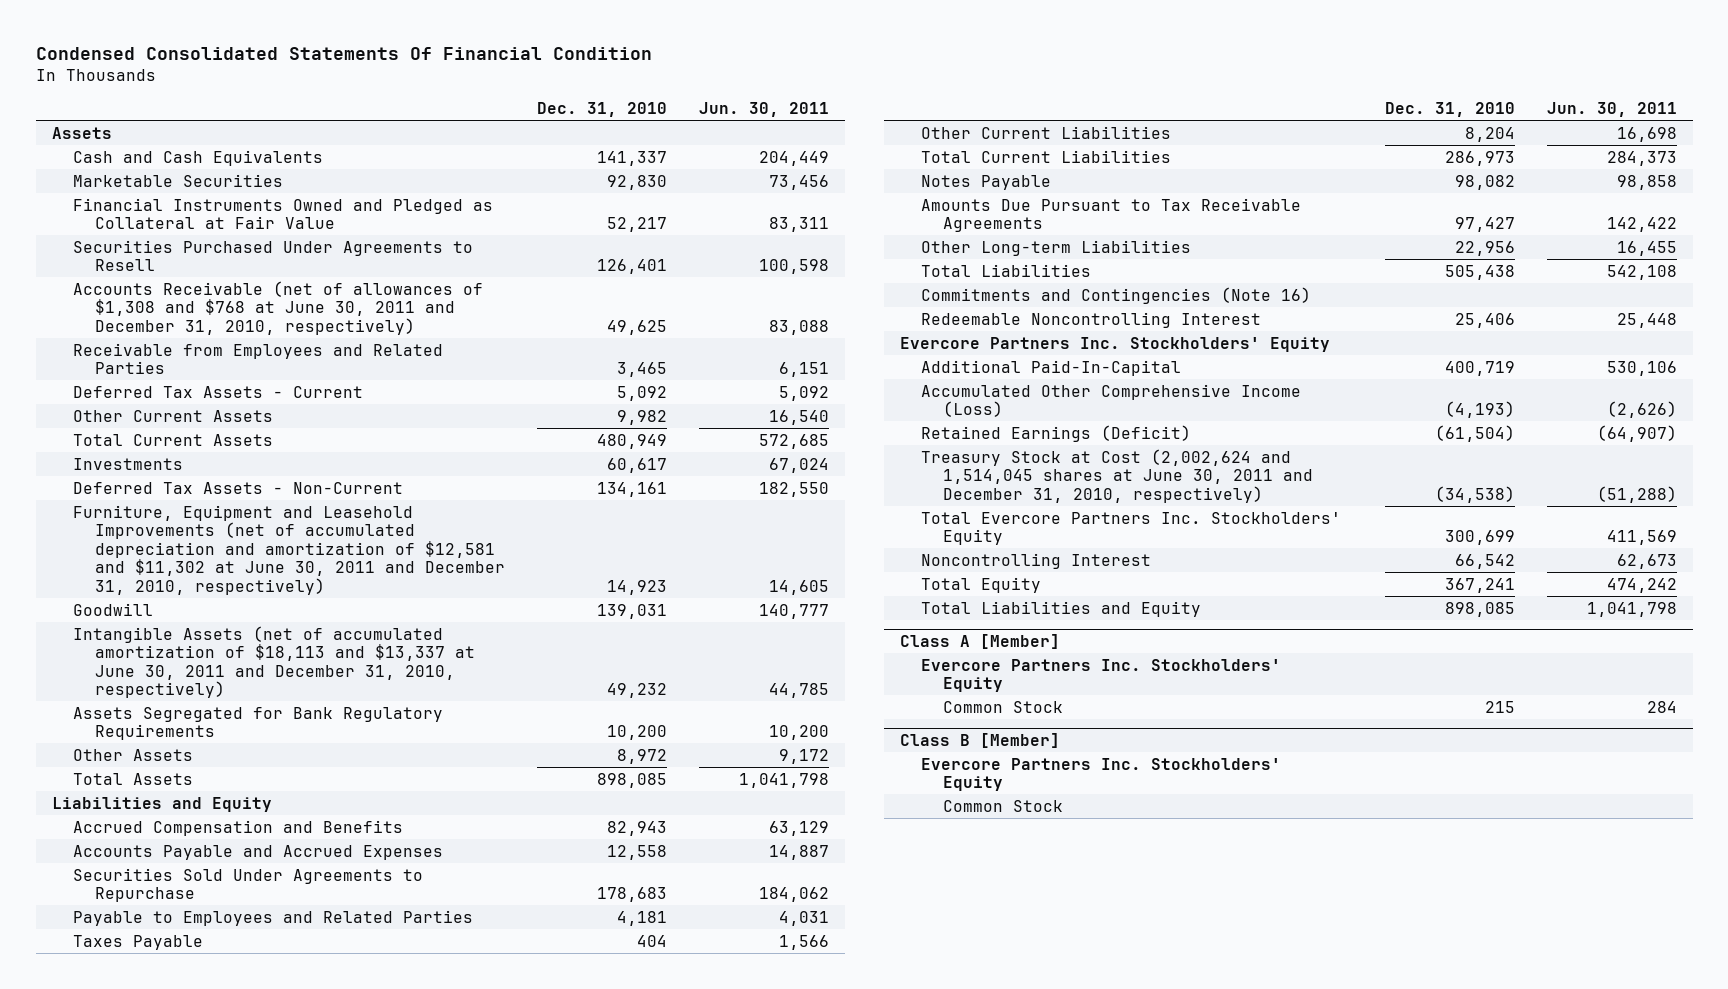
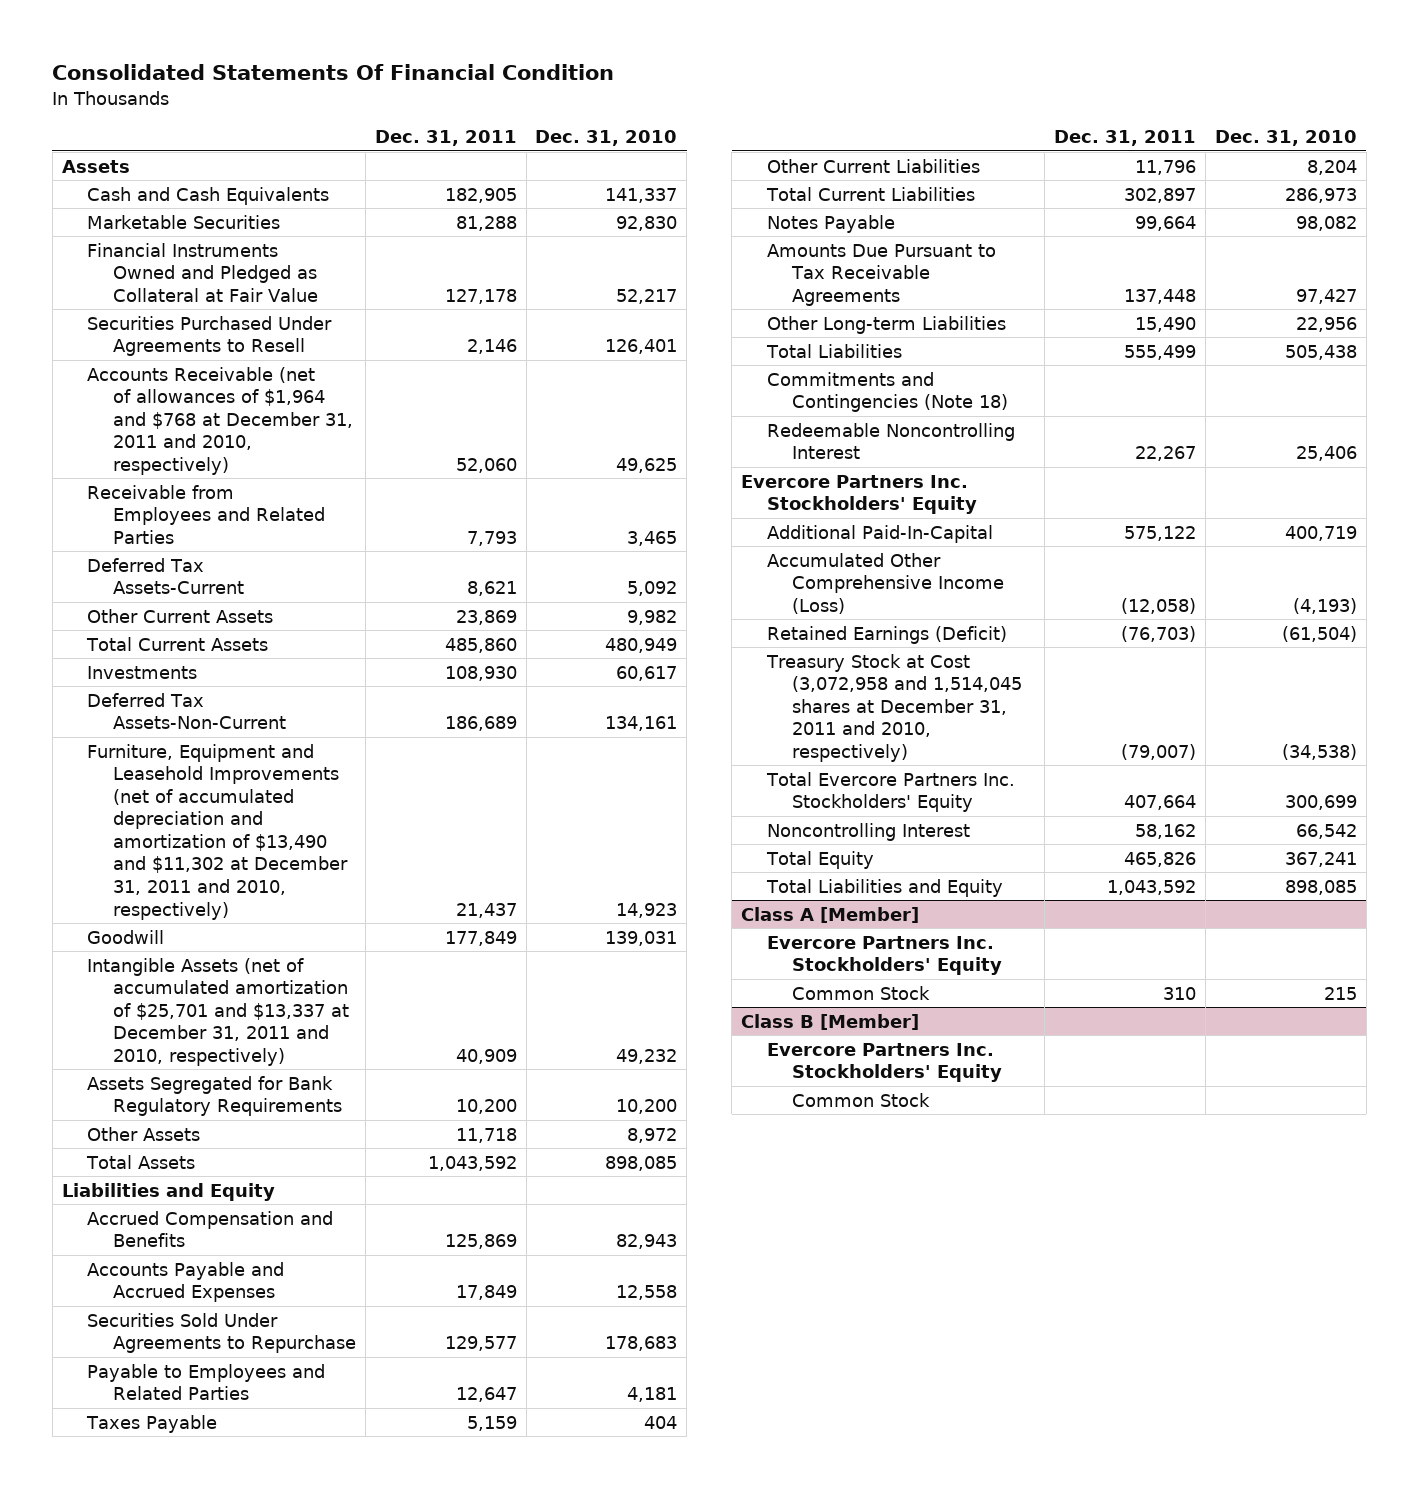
- Condensed Consolidated Statements Of Financial Condition
+ Consolidated Statements Of Financial Condition
- | Dec. 31, 2010 | Jun. 30, 2011
+ | Dec. 31, 2011 | Dec. 31, 2010
- Accounts Receivable (net of allowances of $1,308 and $768 at June 30, 2011 and December 31, 2010, respectively) | 49,625 | 83,088
+ Accounts Receivable (net of allowances of $1,964 and $768 at December 31, 2011 and 2010, respectively) | 52,060 | 49,625
- Deferred Tax Assets - Current | 5,092 | 5,092
+ Deferred Tax Assets-Current | 8,621 | 5,092
- Deferred Tax Assets - Non-Current | 134,161 | 182,550
- Furniture, Equipment and Leasehold Improvements (net of accumulated depreciation and amortization of $12,581 and $11,302 at June 30, 2011 and December 31, 2010, respectively) | 14,923 | 14,605
+ Deferred Tax Assets-Non-Current | 186,689 | 134,161
+ Furniture, Equipment and Leasehold Improvements (net of accumulated depreciation and amortization of $13,490 and $11,302 at December 31, 2011 and 2010, respectively) | 21,437 | 14,923
- Intangible Assets (net of accumulated amortization of $18,113 and $13,337 at June 30, 2011 and December 31, 2010, respectively) | 49,232 | 44,785
+ Intangible Assets (net of accumulated amortization of $25,701 and $13,337 at December 31, 2011 and 2010, respectively) | 40,909 | 49,232
- Commitments and Contingencies (Note 16)
+ Commitments and Contingencies (Note 18)
- Treasury Stock at Cost (2,002,624 and 1,514,045 shares at June 30, 2011 and December 31, 2010, respectively) | (34,538) | (51,288)
+ Treasury Stock at Cost (3,072,958 and 1,514,045 shares at December 31, 2011 and 2010, respectively) | (79,007) | (34,538)

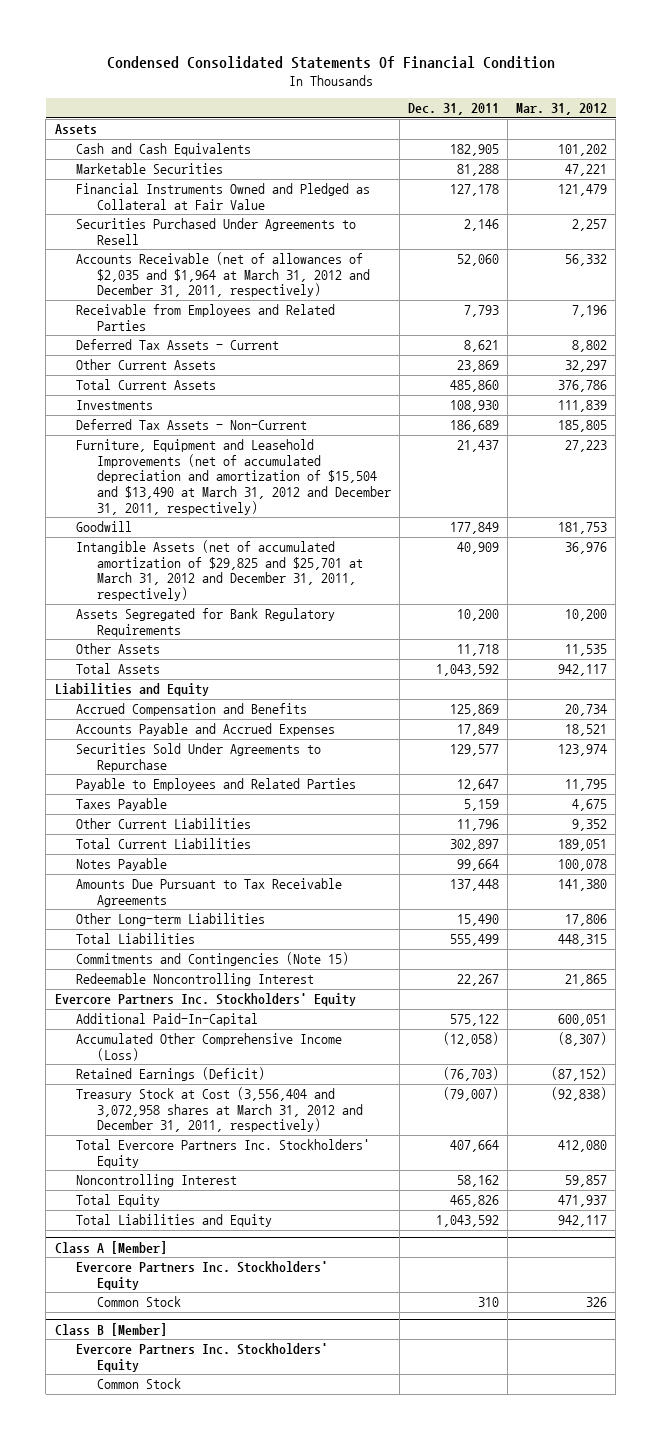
- Consolidated Statements Of Financial Condition
+ Condensed Consolidated Statements Of Financial Condition
- | Dec. 31, 2011 | Dec. 31, 2010
+ | Dec. 31, 2011 | Mar. 31, 2012
- Accounts Receivable (net of allowances of $1,964 and $768 at December 31, 2011 and 2010, respectively) | 52,060 | 49,625
+ Accounts Receivable (net of allowances of $2,035 and $1,964 at March 31, 2012 and December 31, 2011, respectively) | 52,060 | 56,332
- Deferred Tax Assets-Current | 8,621 | 5,092
+ Deferred Tax Assets - Current | 8,621 | 8,802
- Deferred Tax Assets-Non-Current | 186,689 | 134,161
- Furniture, Equipment and Leasehold Improvements (net of accumulated depreciation and amortization of $13,490 and $11,302 at December 31, 2011 and 2010, respectively) | 21,437 | 14,923
+ Deferred Tax Assets - Non-Current | 186,689 | 185,805
+ Furniture, Equipment and Leasehold Improvements (net of accumulated depreciation and amortization of $15,504 and $13,490 at March 31, 2012 and December 31, 2011, respectively) | 21,437 | 27,223
- Intangible Assets (net of accumulated amortization of $25,701 and $13,337 at December 31, 2011 and 2010, respectively) | 40,909 | 49,232
+ Intangible Assets (net of accumulated amortization of $29,825 and $25,701 at March 31, 2012 and December 31, 2011, respectively) | 40,909 | 36,976
- Commitments and Contingencies (Note 18)
+ Commitments and Contingencies (Note 15)
- Treasury Stock at Cost (3,072,958 and 1,514,045 shares at December 31, 2011 and 2010, respectively) | (79,007) | (34,538)
+ Treasury Stock at Cost (3,556,404 and 3,072,958 shares at March 31, 2012 and December 31, 2011, respectively) | (79,007) | (92,838)

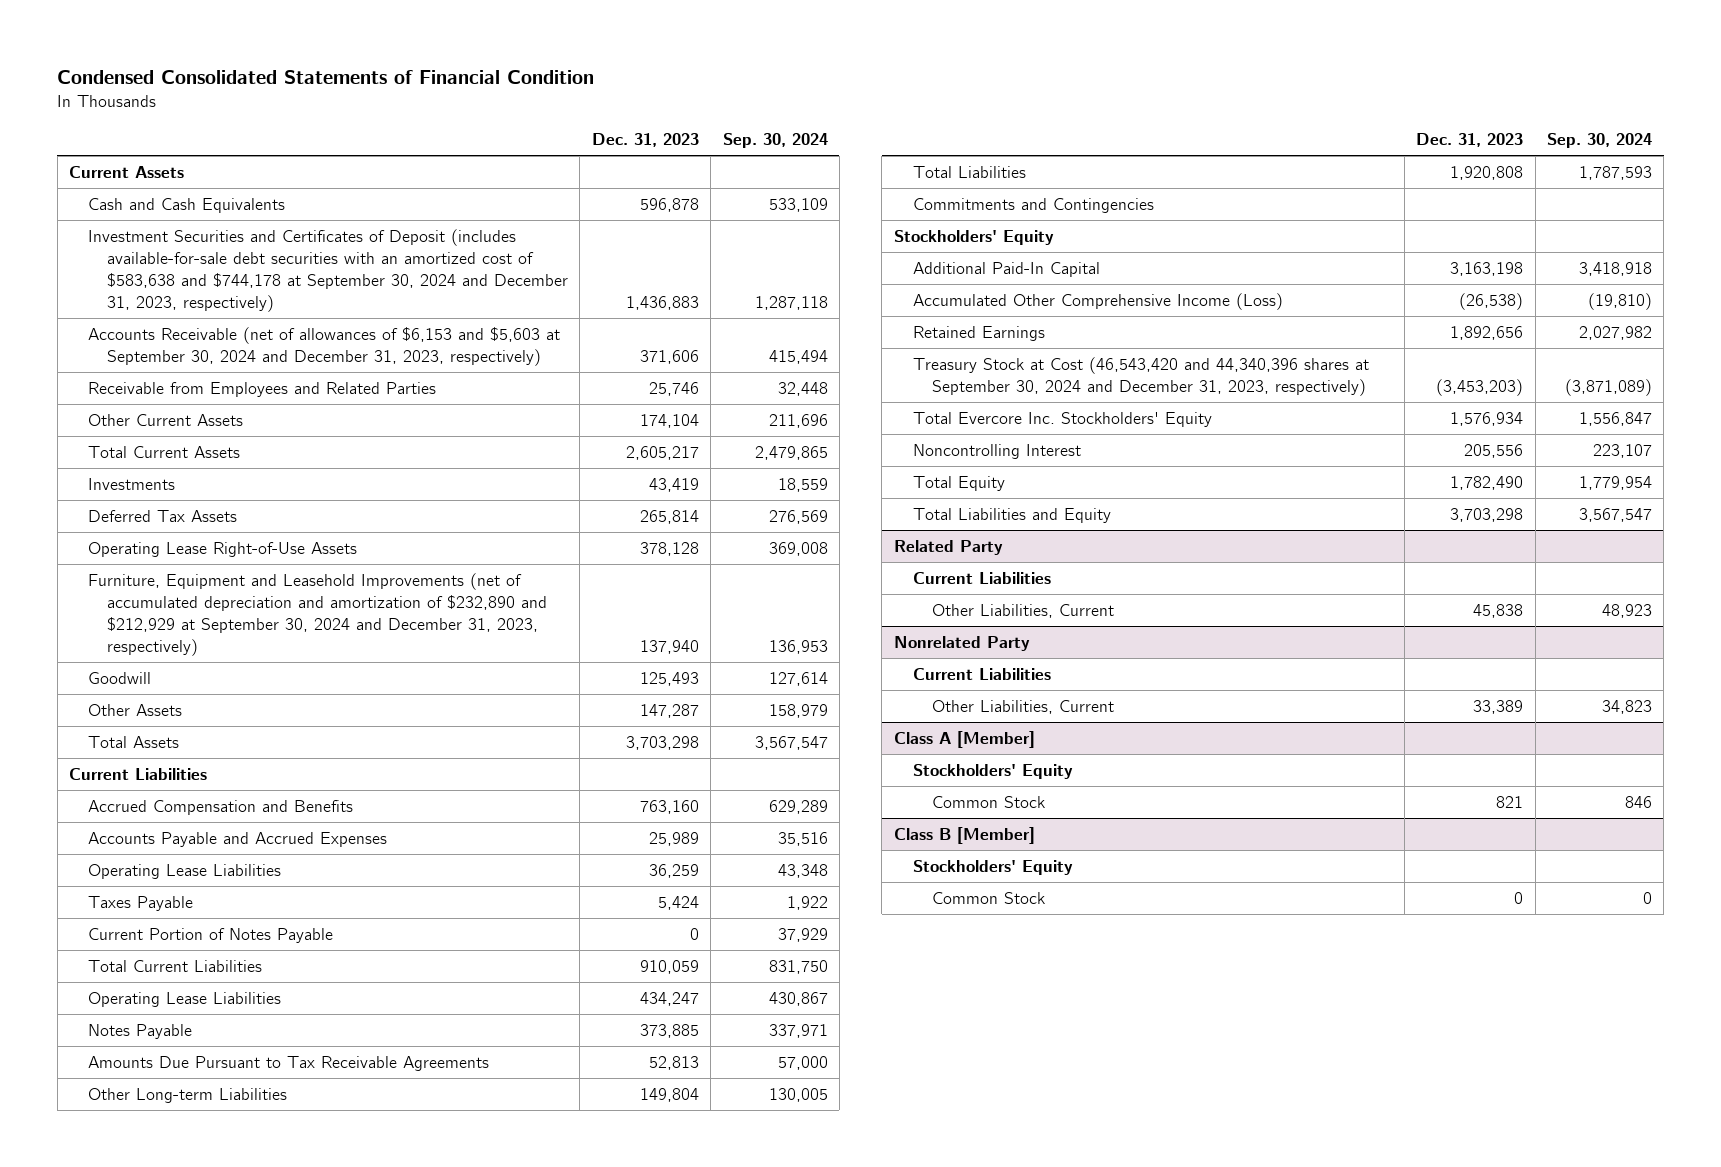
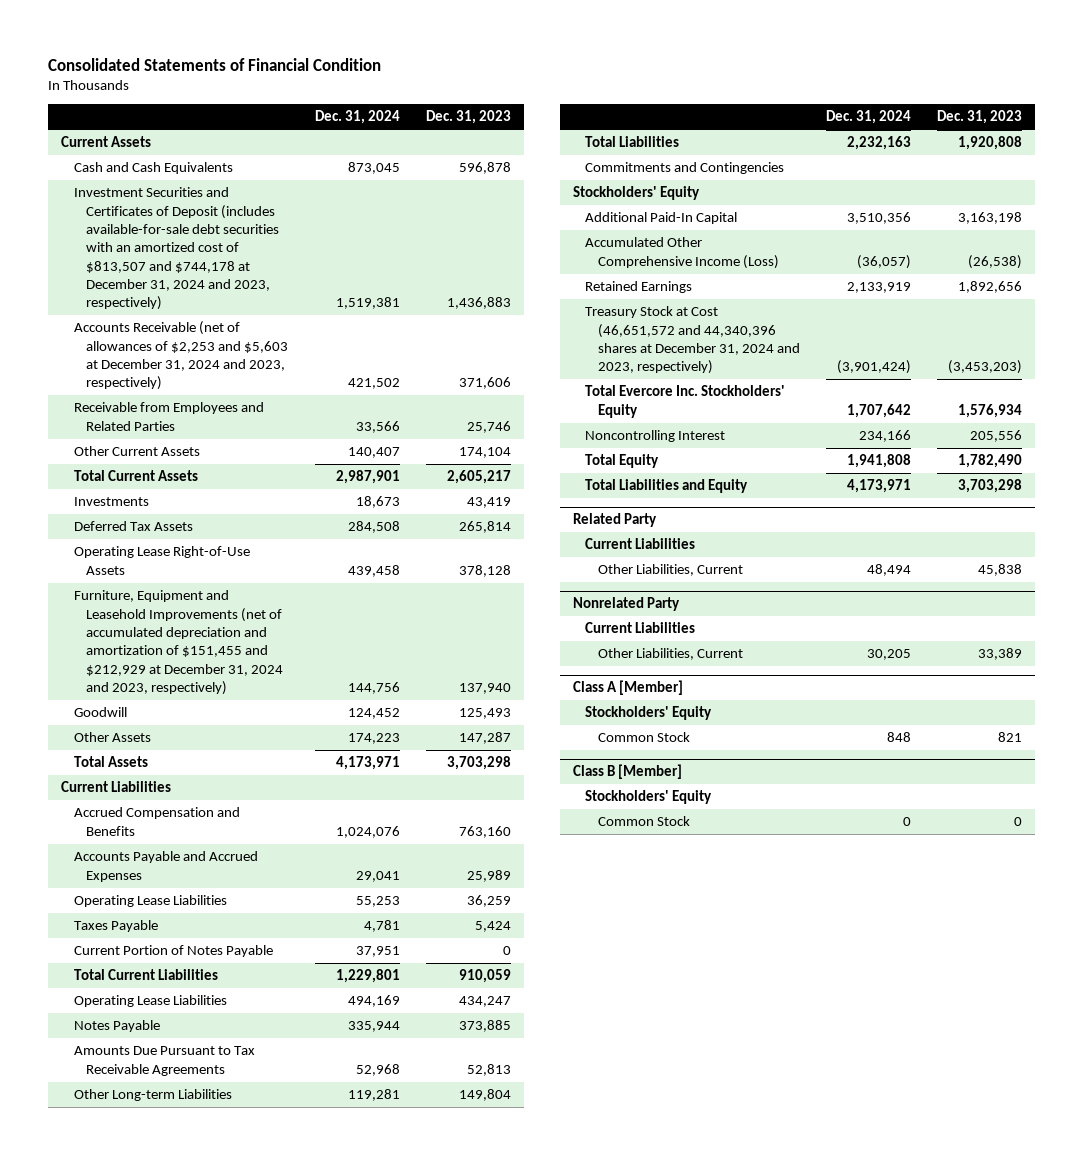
- Condensed Consolidated Statements of Financial Condition
+ Consolidated Statements of Financial Condition
- | Dec. 31, 2023 | Sep. 30, 2024
+ | Dec. 31, 2024 | Dec. 31, 2023
- Investment Securities and Certificates of Deposit (includes available-for-sale debt securities with an amortized cost of $583,638 and $744,178 at September 30, 2024 and December 31, 2023, respectively) | 1,436,883 | 1,287,118
- Accounts Receivable (net of allowances of $6,153 and $5,603 at September 30, 2024 and December 31, 2023, respectively) | 371,606 | 415,494
+ Investment Securities and Certificates of Deposit (includes available-for-sale debt securities with an amortized cost of $813,507 and $744,178 at December 31, 2024 and 2023, respectively) | 1,519,381 | 1,436,883
+ Accounts Receivable (net of allowances of $2,253 and $5,603 at December 31, 2024 and 2023, respectively) | 421,502 | 371,606
- Furniture, Equipment and Leasehold Improvements (net of accumulated depreciation and amortization of $232,890 and $212,929 at September 30, 2024 and December 31, 2023, respectively) | 137,940 | 136,953
+ Furniture, Equipment and Leasehold Improvements (net of accumulated depreciation and amortization of $151,455 and $212,929 at December 31, 2024 and 2023, respectively) | 144,756 | 137,940
- Treasury Stock at Cost (46,543,420 and 44,340,396 shares at September 30, 2024 and December 31, 2023, respectively) | (3,453,203) | (3,871,089)
+ Treasury Stock at Cost (46,651,572 and 44,340,396 shares at December 31, 2024 and 2023, respectively) | (3,901,424) | (3,453,203)

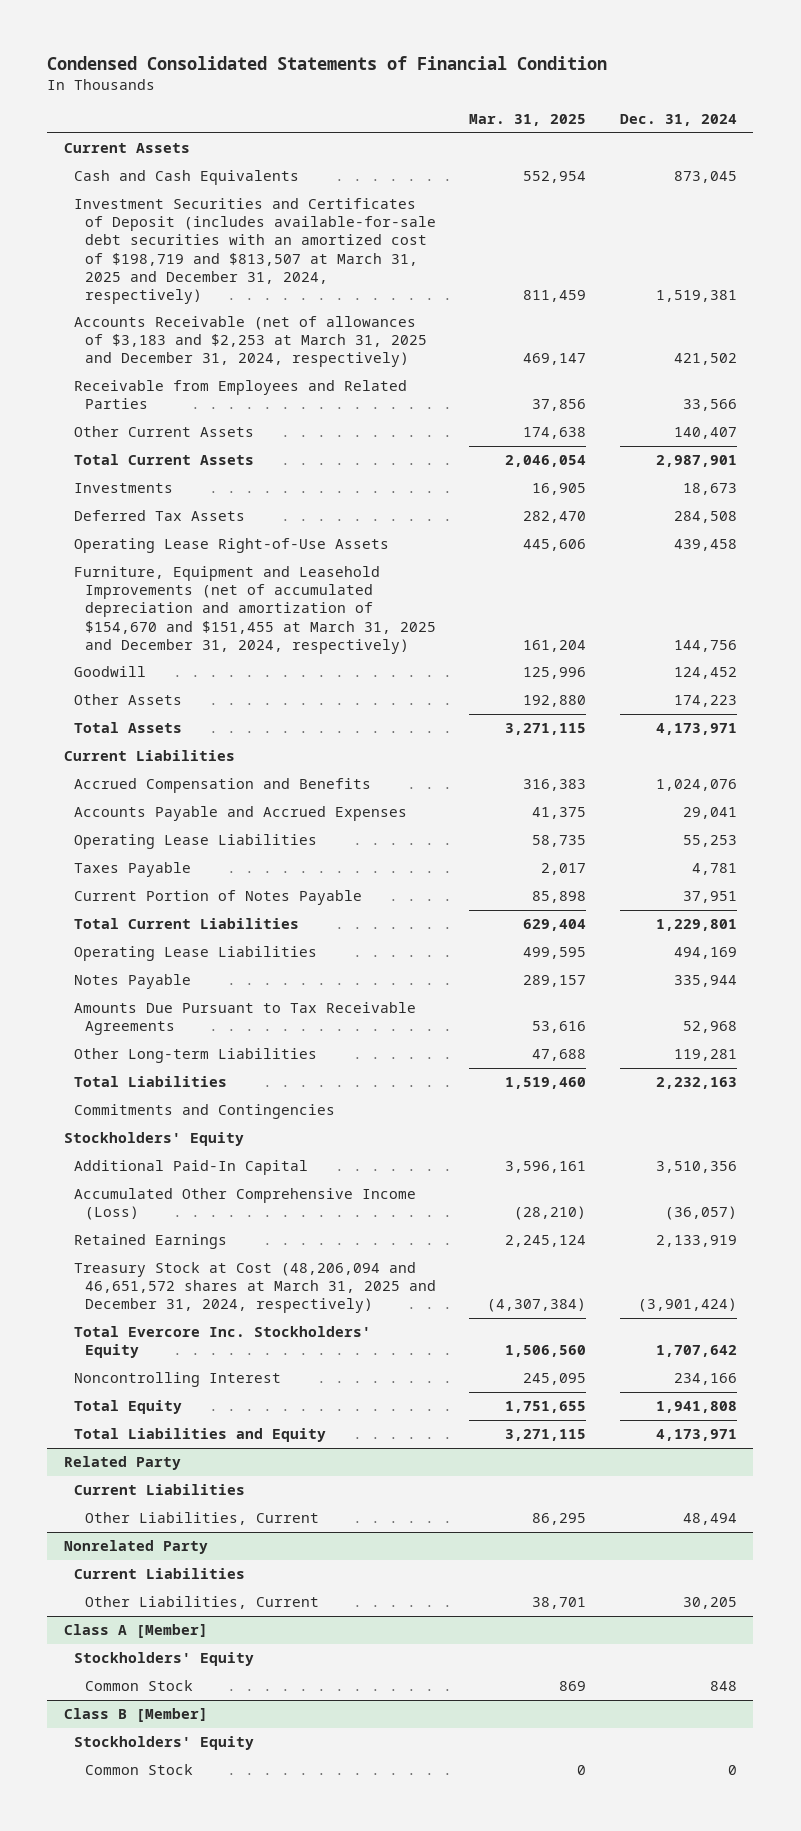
- Consolidated Statements of Financial Condition
+ Condensed Consolidated Statements of Financial Condition
- | Dec. 31, 2024 | Dec. 31, 2023
+ | Mar. 31, 2025 | Dec. 31, 2024
- Investment Securities and Certificates of Deposit (includes available-for-sale debt securities with an amortized cost of $813,507 and $744,178 at December 31, 2024 and 2023, respectively) | 1,519,381 | 1,436,883
- Accounts Receivable (net of allowances of $2,253 and $5,603 at December 31, 2024 and 2023, respectively) | 421,502 | 371,606
+ Investment Securities and Certificates of Deposit (includes available-for-sale debt securities with an amortized cost of $198,719 and $813,507 at March 31, 2025 and December 31, 2024, respectively) | 811,459 | 1,519,381
+ Accounts Receivable (net of allowances of $3,183 and $2,253 at March 31, 2025 and December 31, 2024, respectively) | 469,147 | 421,502
- Furniture, Equipment and Leasehold Improvements (net of accumulated depreciation and amortization of $151,455 and $212,929 at December 31, 2024 and 2023, respectively) | 144,756 | 137,940
+ Furniture, Equipment and Leasehold Improvements (net of accumulated depreciation and amortization of $154,670 and $151,455 at March 31, 2025 and December 31, 2024, respectively) | 161,204 | 144,756
- Treasury Stock at Cost (46,651,572 and 44,340,396 shares at December 31, 2024 and 2023, respectively) | (3,901,424) | (3,453,203)
+ Treasury Stock at Cost (48,206,094 and 46,651,572 shares at March 31, 2025 and December 31, 2024, respectively) | (4,307,384) | (3,901,424)

